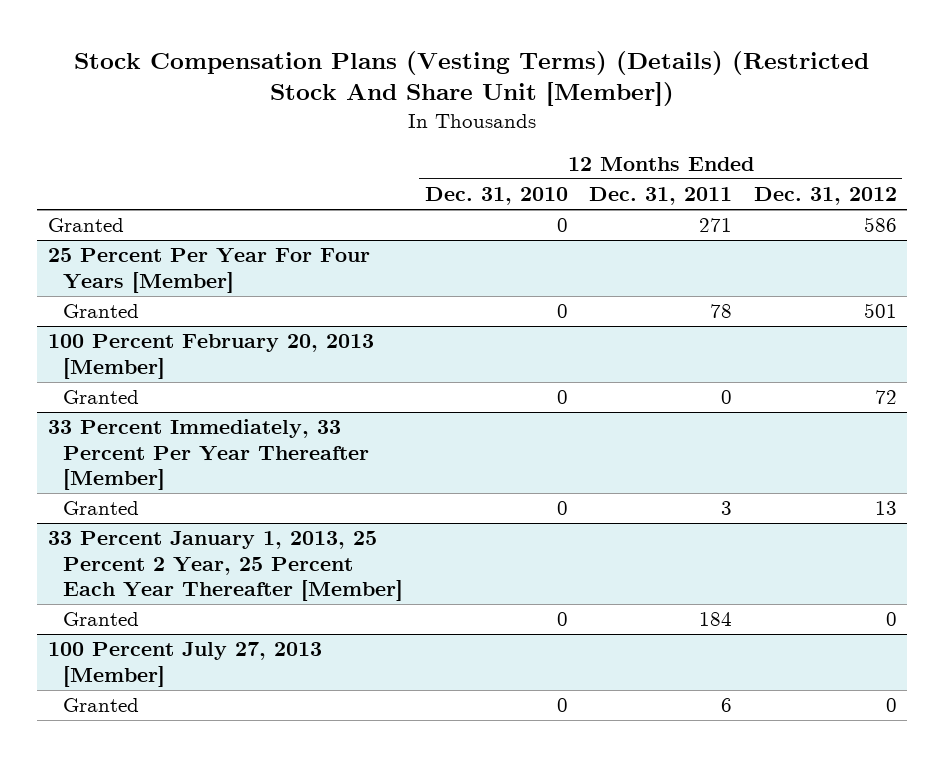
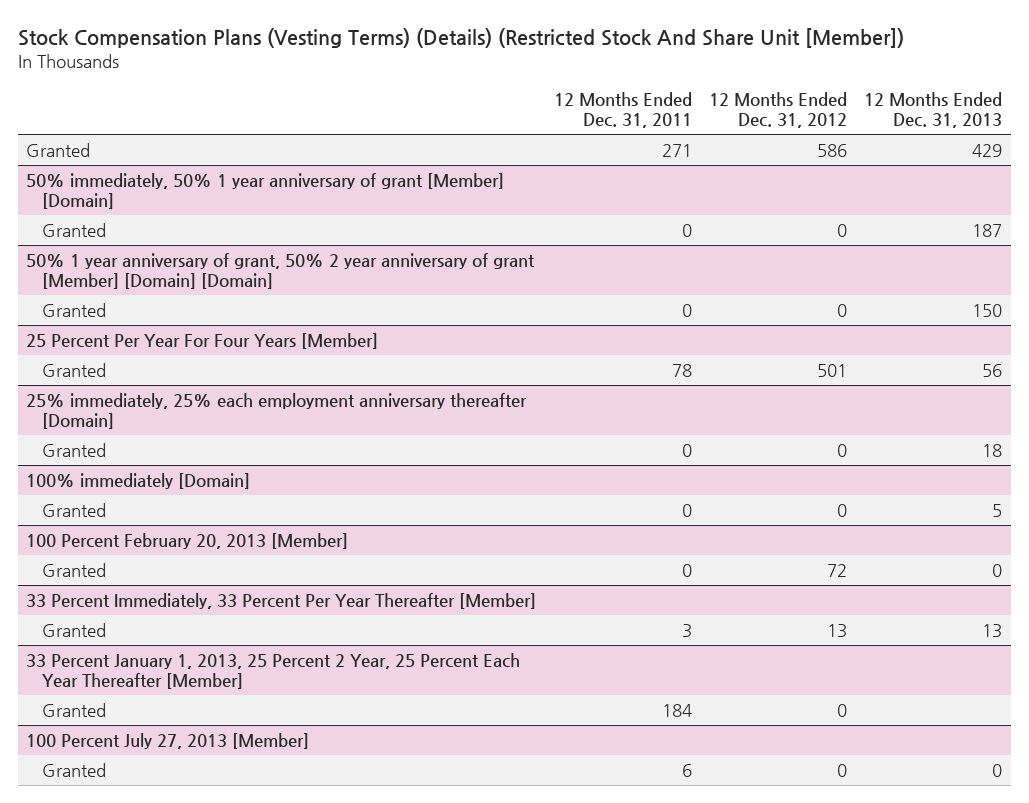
- | 12 Months Ended Dec. 31, 2010 | 12 Months Ended Dec. 31, 2011 | 12 Months Ended Dec. 31, 2012
+ | 12 Months Ended Dec. 31, 2011 | 12 Months Ended Dec. 31, 2012 | 12 Months Ended Dec. 31, 2013
+ 50% immediately, 50% 1 year anniversary of grant [Member] [Domain]
+ Granted | 0 | 0 | 187
+ 50% 1 year anniversary of grant, 50% 2 year anniversary of grant [Member] [Domain] [Domain]
+ Granted | 0 | 0 | 150
+ 25% immediately, 25% each employment anniversary thereafter [Domain]
+ Granted | 0 | 0 | 18
+ 100% immediately [Domain]
+ Granted | 0 | 0 | 5

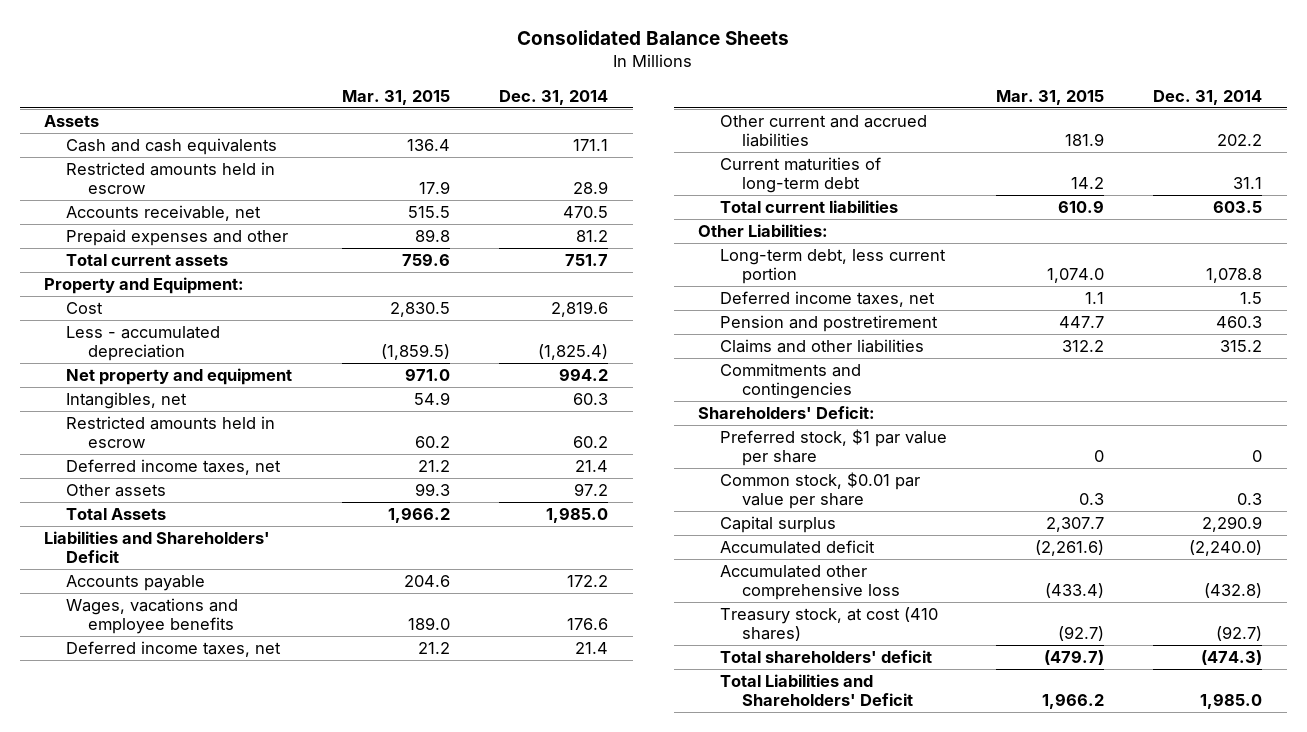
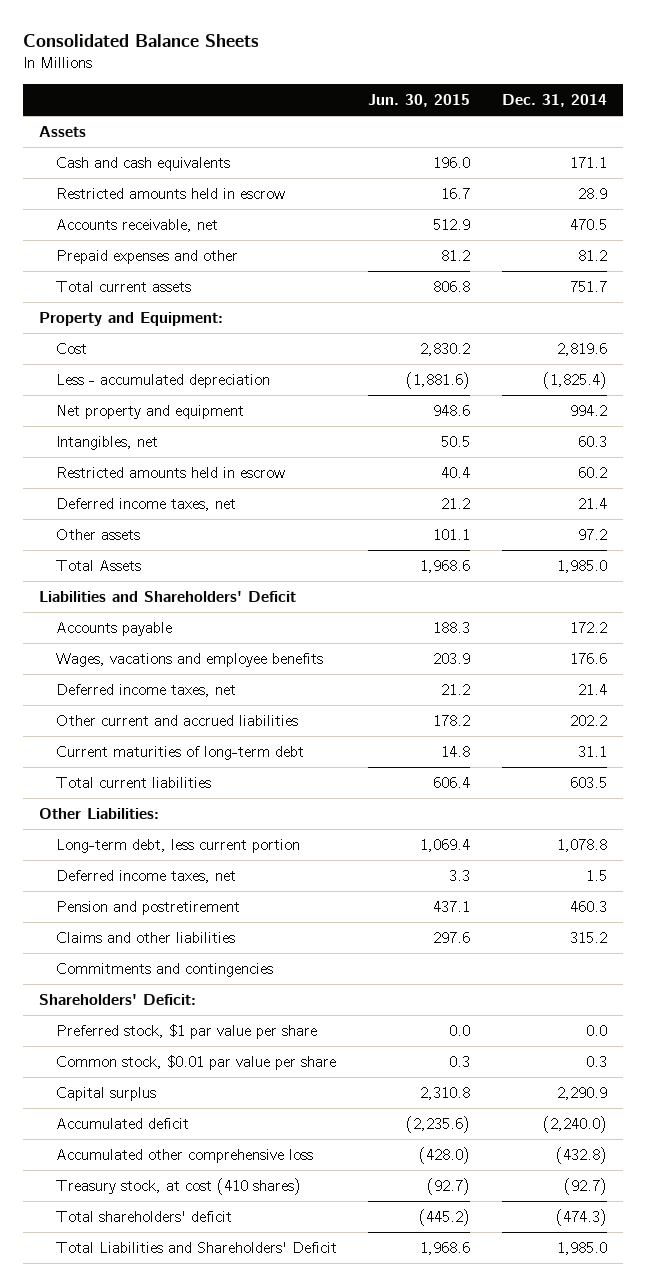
- | Mar. 31, 2015 | Dec. 31, 2014
+ | Jun. 30, 2015 | Dec. 31, 2014
- Preferred stock, $1 par value per share | 0 | 0
+ Preferred stock, $1 par value per share | 0.0 | 0.0

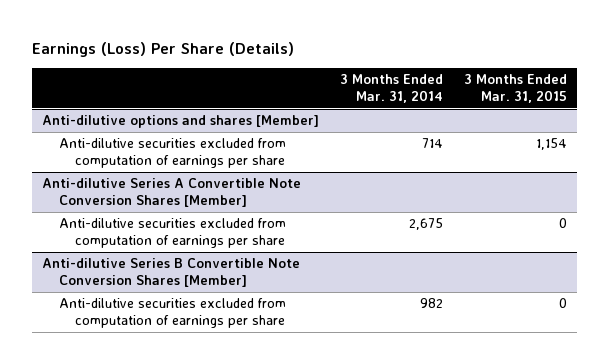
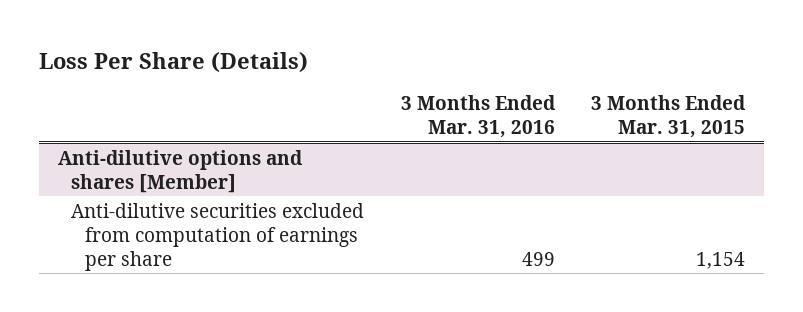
- Earnings (Loss) Per Share (Details)
+ Loss Per Share (Details)
- | 3 Months Ended Mar. 31, 2014 | 3 Months Ended Mar. 31, 2015
+ | 3 Months Ended Mar. 31, 2016 | 3 Months Ended Mar. 31, 2015
- Anti-dilutive Series A Convertible Note Conversion Shares [Member]
- Anti-dilutive securities excluded from computation of earnings per share | 2,675 | 0
- Anti-dilutive Series B Convertible Note Conversion Shares [Member]
- Anti-dilutive securities excluded from computation of earnings per share | 982 | 0

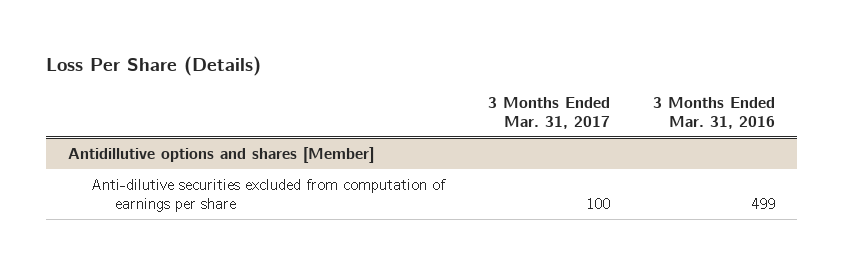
- | 3 Months Ended Mar. 31, 2016 | 3 Months Ended Mar. 31, 2015
+ | 3 Months Ended Mar. 31, 2017 | 3 Months Ended Mar. 31, 2016
- Anti-dilutive options and shares [Member]
+ Antidillutive options and shares [Member]

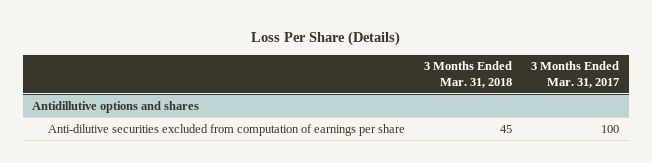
- | 3 Months Ended Mar. 31, 2017 | 3 Months Ended Mar. 31, 2016
+ | 3 Months Ended Mar. 31, 2018 | 3 Months Ended Mar. 31, 2017
- Antidillutive options and shares [Member]
+ Antidillutive options and shares

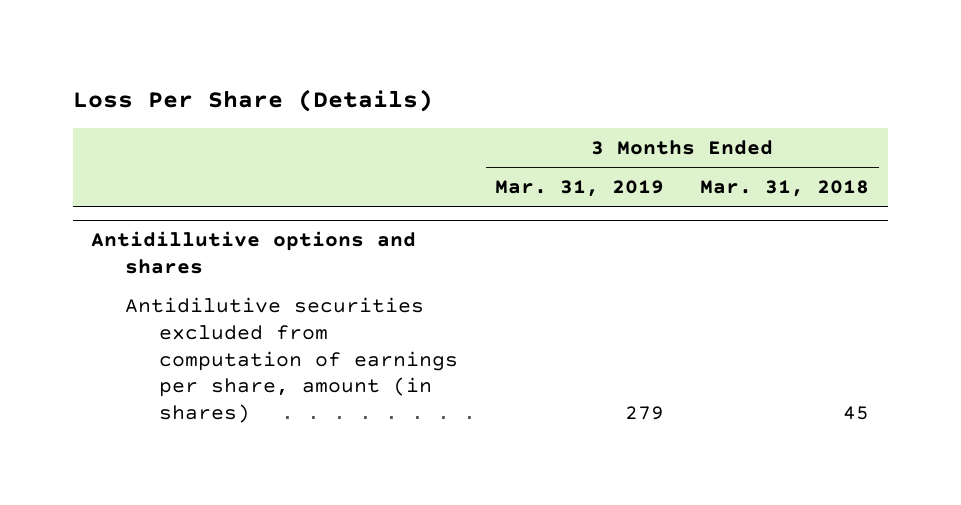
- | 3 Months Ended Mar. 31, 2018 | 3 Months Ended Mar. 31, 2017
+ | 3 Months Ended Mar. 31, 2019 | 3 Months Ended Mar. 31, 2018
@ Antidillutive options and shares
- Anti-dilutive securities excluded from computation of earnings per share | 45 | 100
+ Antidilutive securities excluded from computation of earnings per share, amount (in shares) | 279 | 45

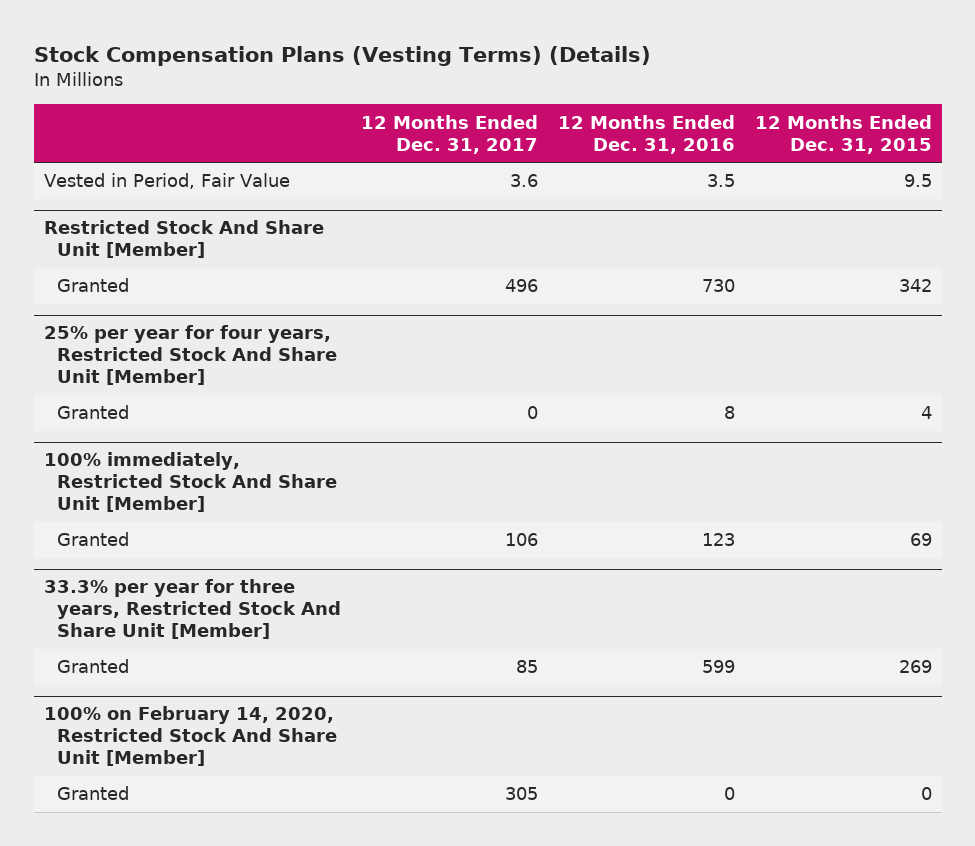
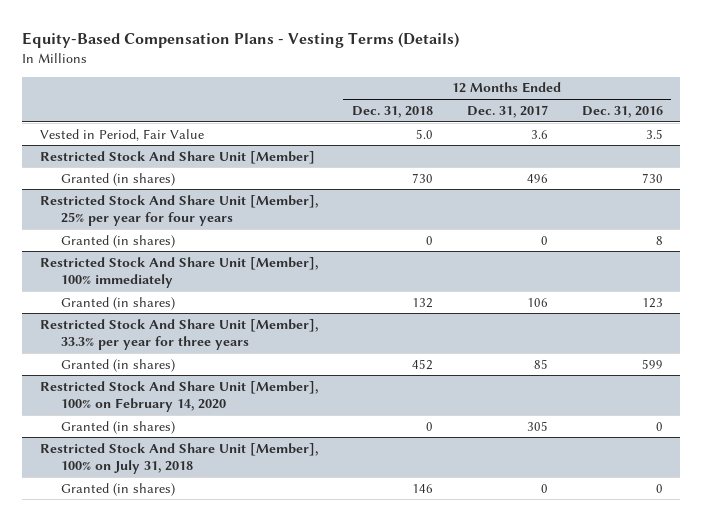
- Stock Compensation Plans (Vesting Terms) (Details)
+ Equity-Based Compensation Plans - Vesting Terms (Details)
- | 12 Months Ended Dec. 31, 2017 | 12 Months Ended Dec. 31, 2016 | 12 Months Ended Dec. 31, 2015
+ | 12 Months Ended Dec. 31, 2018 | 12 Months Ended Dec. 31, 2017 | 12 Months Ended Dec. 31, 2016
@ Restricted Stock And Share Unit [Member]
- Granted | 496 | 730 | 342
- 25% per year for four years, Restricted Stock And Share Unit [Member]
- Granted | 0 | 8 | 4
- 100% immediately, Restricted Stock And Share Unit [Member]
- Granted | 106 | 123 | 69
- 33.3% per year for three years, Restricted Stock And Share Unit [Member]
- Granted | 85 | 599 | 269
- 100% on February 14, 2020, Restricted Stock And Share Unit [Member]
- Granted | 305 | 0 | 0
@ Restricted Stock And Share Unit [Member]
+ Granted (in shares) | 730 | 496 | 730
+ Restricted Stock And Share Unit [Member], 25% per year for four years
+ Granted (in shares) | 0 | 0 | 8
+ Restricted Stock And Share Unit [Member], 100% immediately
+ Granted (in shares) | 132 | 106 | 123
+ Restricted Stock And Share Unit [Member], 33.3% per year for three years
+ Granted (in shares) | 452 | 85 | 599
+ Restricted Stock And Share Unit [Member], 100% on February 14, 2020
+ Granted (in shares) | 0 | 305 | 0
+ Restricted Stock And Share Unit [Member], 100% on July 31, 2018
+ Granted (in shares) | 146 | 0 | 0

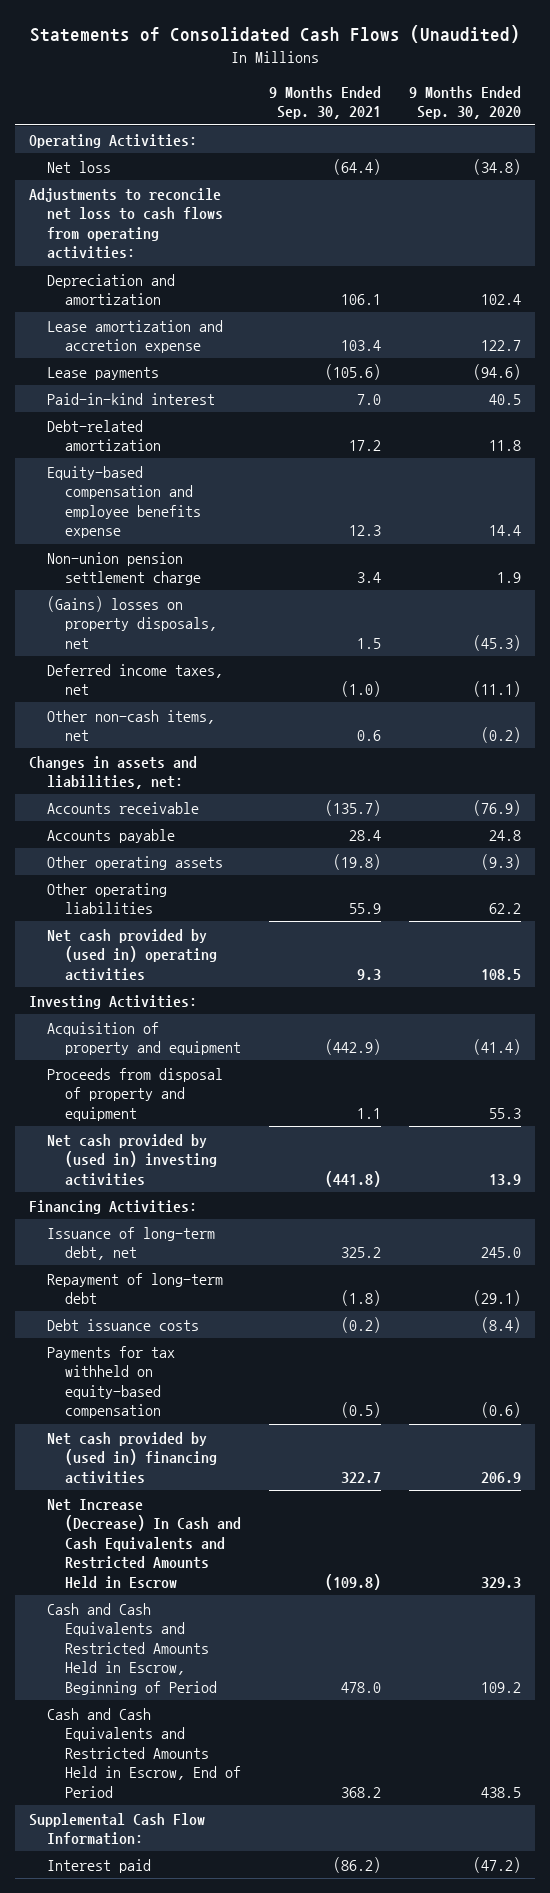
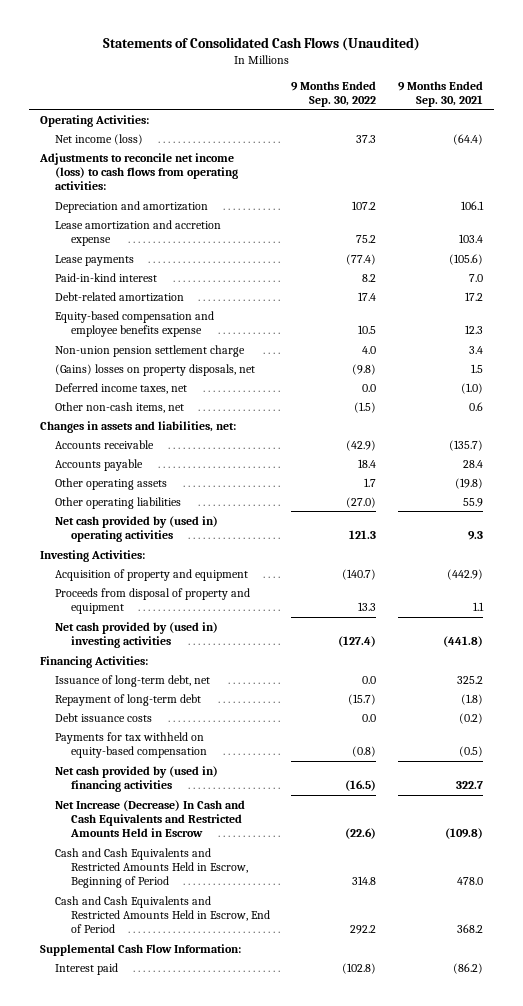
- | 9 Months Ended Sep. 30, 2021 | 9 Months Ended Sep. 30, 2020
+ | 9 Months Ended Sep. 30, 2022 | 9 Months Ended Sep. 30, 2021
- Net loss | (64.4) | (34.8)
- Adjustments to reconcile net loss to cash flows from operating activities:
+ Net income (loss) | 37.3 | (64.4)
+ Adjustments to reconcile net income (loss) to cash flows from operating activities:

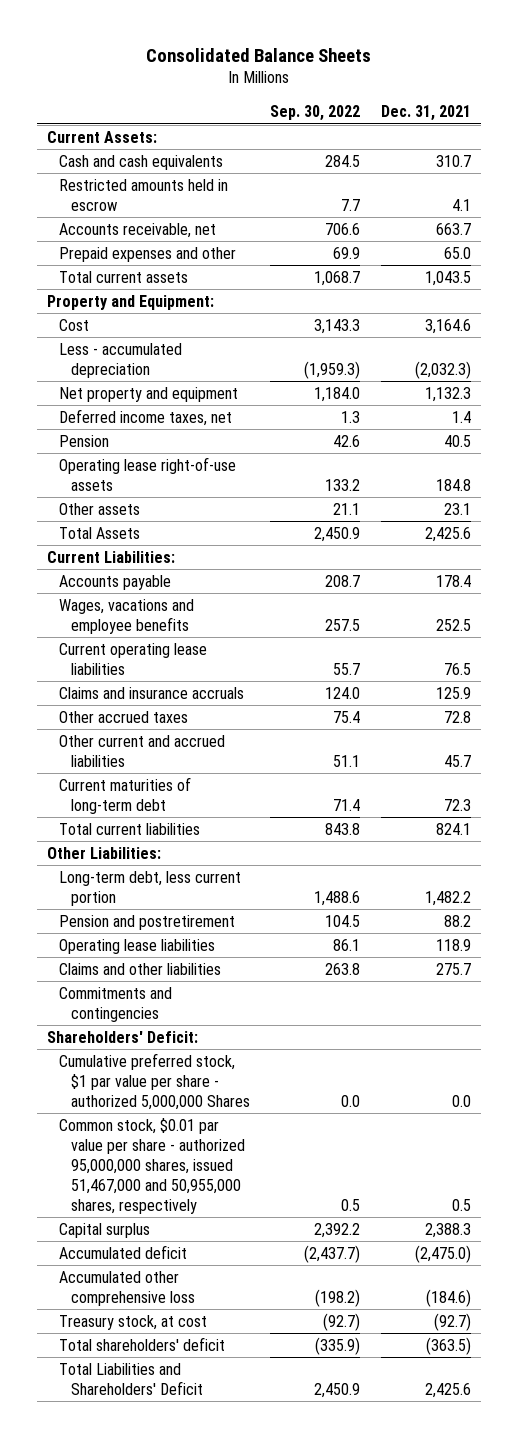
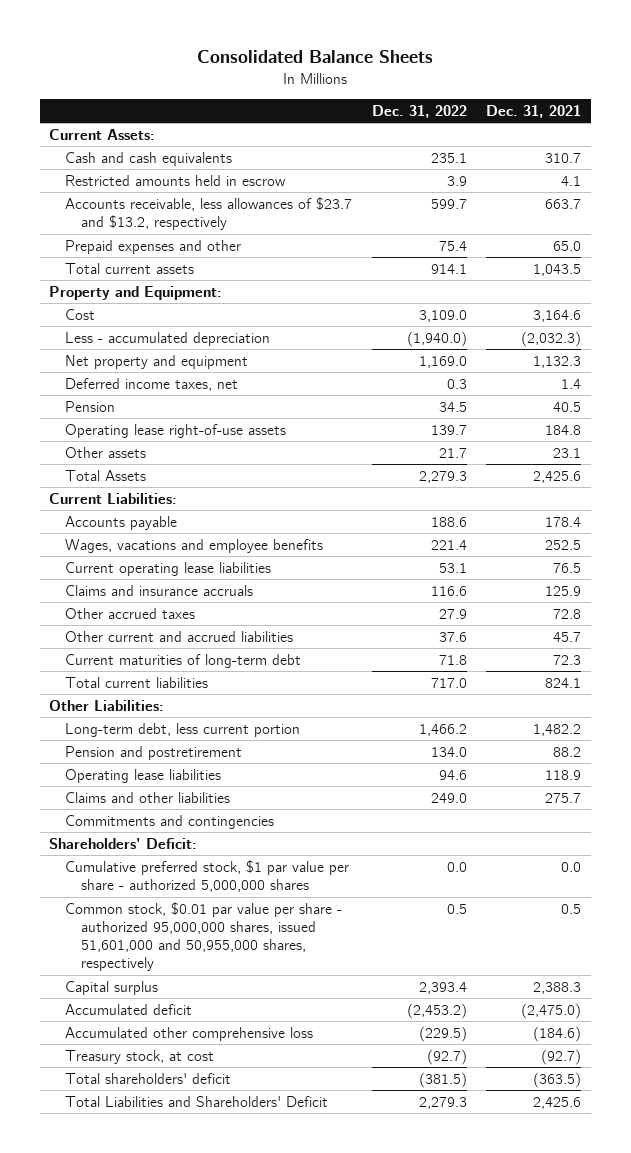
- | Sep. 30, 2022 | Dec. 31, 2021
+ | Dec. 31, 2022 | Dec. 31, 2021
- Accounts receivable, net | 706.6 | 663.7
+ Accounts receivable, less allowances of $23.7 and $13.2, respectively | 599.7 | 663.7
- Cumulative preferred stock, $1 par value per share - authorized 5,000,000 Shares | 0.0 | 0.0
- Common stock, $0.01 par value per share - authorized 95,000,000 shares, issued 51,467,000 and 50,955,000 shares, respectively | 0.5 | 0.5
+ Cumulative preferred stock, $1 par value per share - authorized 5,000,000 shares | 0.0 | 0.0
+ Common stock, $0.01 par value per share - authorized 95,000,000 shares, issued 51,601,000 and 50,955,000 shares, respectively | 0.5 | 0.5

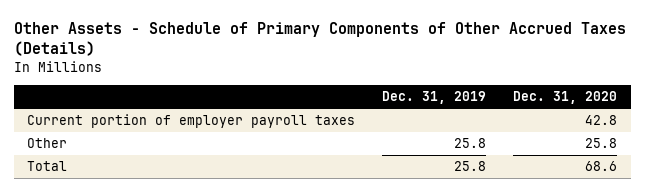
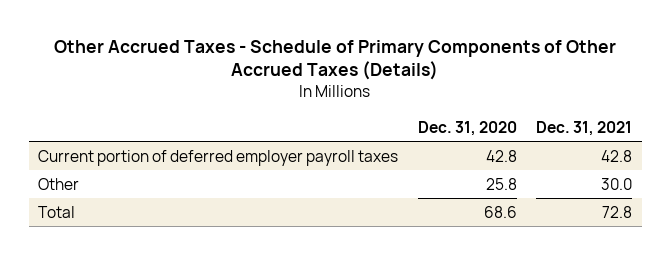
- Other Assets - Schedule of Primary Components of Other Accrued Taxes (Details)
+ Other Accrued Taxes - Schedule of Primary Components of Other Accrued Taxes (Details)
- | Dec. 31, 2019 | Dec. 31, 2020
+ | Dec. 31, 2020 | Dec. 31, 2021
- Current portion of employer payroll taxes | | 42.8
+ Current portion of deferred employer payroll taxes | 42.8 | 42.8

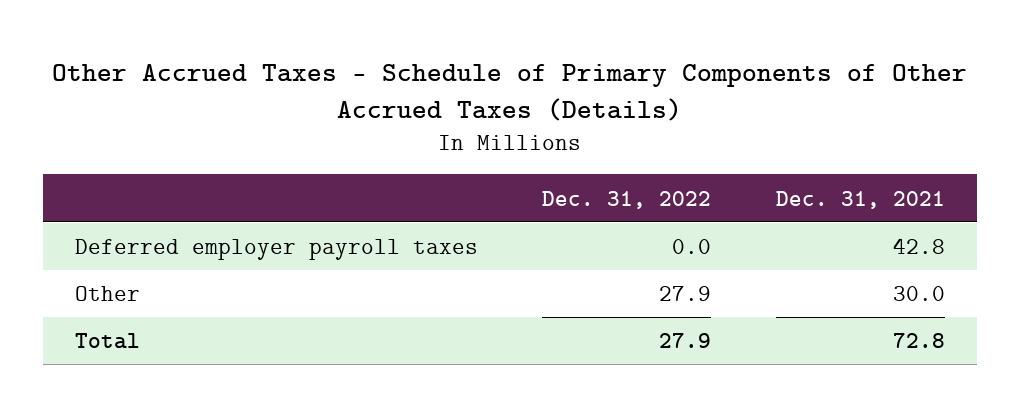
- | Dec. 31, 2020 | Dec. 31, 2021
+ | Dec. 31, 2022 | Dec. 31, 2021
- Current portion of deferred employer payroll taxes | 42.8 | 42.8
+ Deferred employer payroll taxes | 0.0 | 42.8

